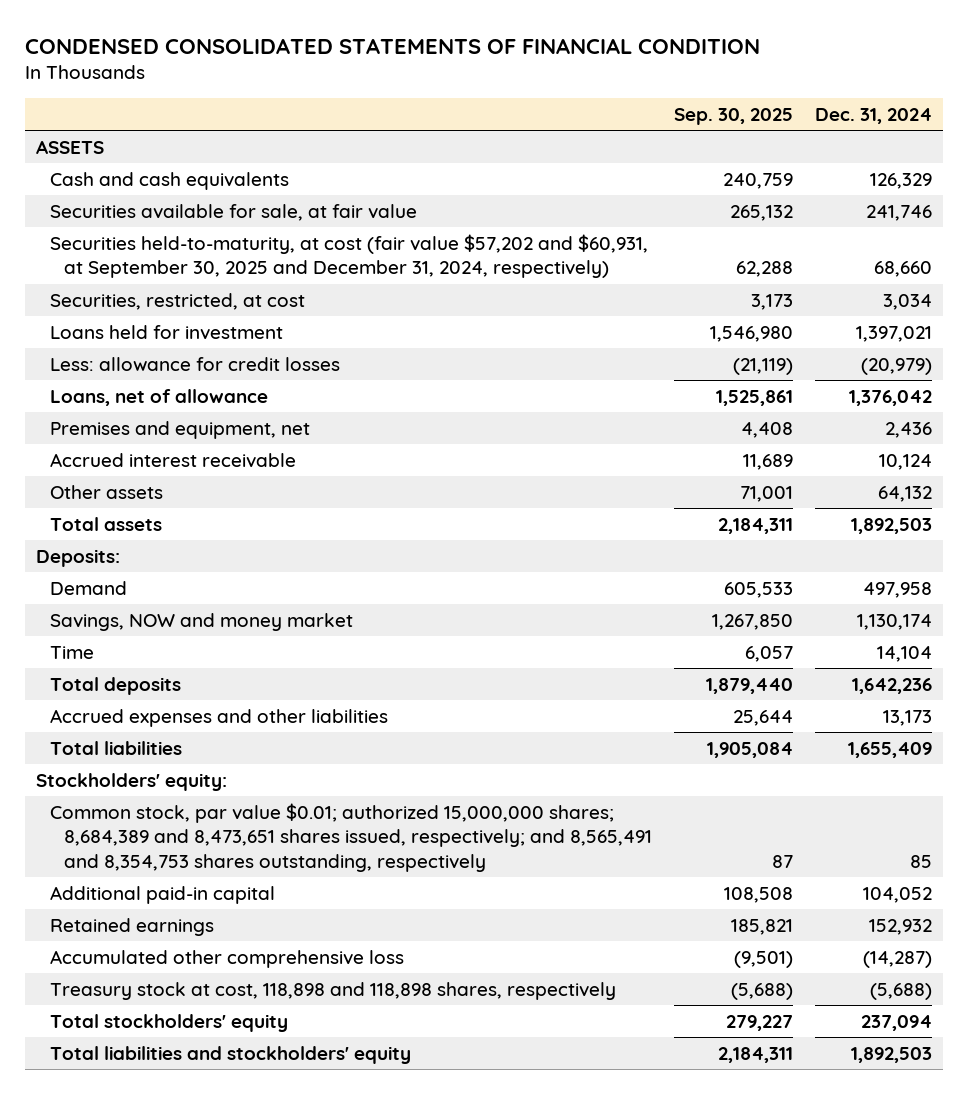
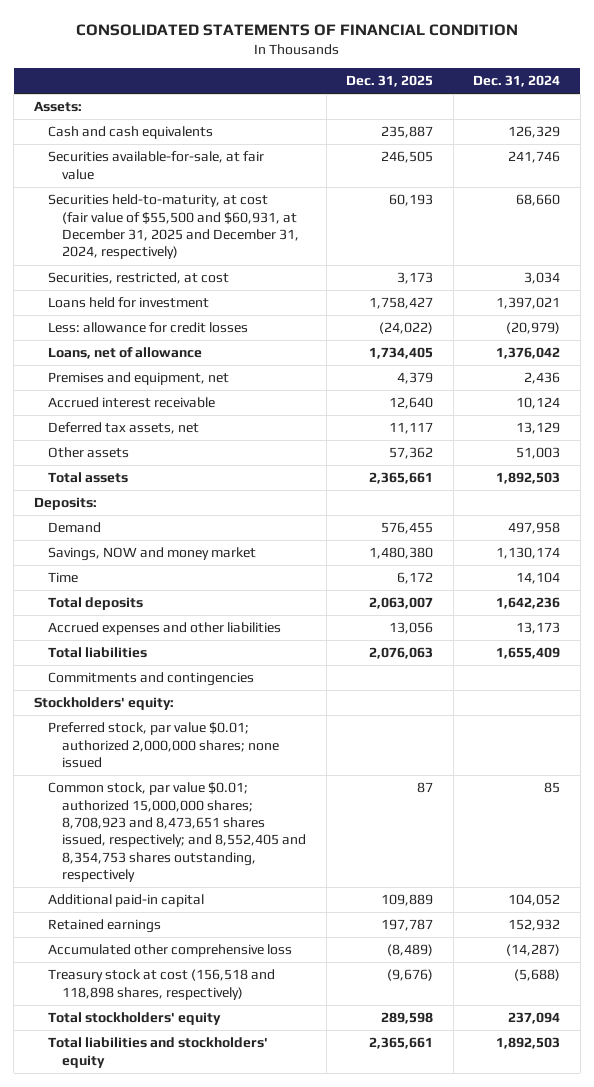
- CONDENSED CONSOLIDATED STATEMENTS OF FINANCIAL CONDITION
+ CONSOLIDATED STATEMENTS OF FINANCIAL CONDITION
- | Sep. 30, 2025 | Dec. 31, 2024
+ | Dec. 31, 2025 | Dec. 31, 2024
- ASSETS
+ Assets:
- Securities available for sale, at fair value | 265,132 | 241,746
- Securities held-to-maturity, at cost (fair value $57,202 and $60,931, at September 30, 2025 and December 31, 2024, respectively) | 62,288 | 68,660
+ Securities available-for-sale, at fair value | 246,505 | 241,746
+ Securities held-to-maturity, at cost (fair value of $55,500 and $60,931, at December 31, 2025 and December 31, 2024, respectively) | 60,193 | 68,660
- Other assets | 71,001 | 64,132
+ Deferred tax assets, net | 11,117 | 13,129
+ Other assets | 57,362 | 51,003
+ Commitments and contingencies
- Common stock, par value $0.01; authorized 15,000,000 shares; 8,684,389 and 8,473,651 shares issued, respectively; and 8,565,491 and 8,354,753 shares outstanding, respectively | 87 | 85
+ Preferred stock, par value $0.01; authorized 2,000,000 shares; none issued
+ Common stock, par value $0.01; authorized 15,000,000 shares; 8,708,923 and 8,473,651 shares issued, respectively; and 8,552,405 and 8,354,753 shares outstanding, respectively | 87 | 85
- Treasury stock at cost, 118,898 and 118,898 shares, respectively | (5,688) | (5,688)
+ Treasury stock at cost (156,518 and 118,898 shares, respectively) | (9,676) | (5,688)

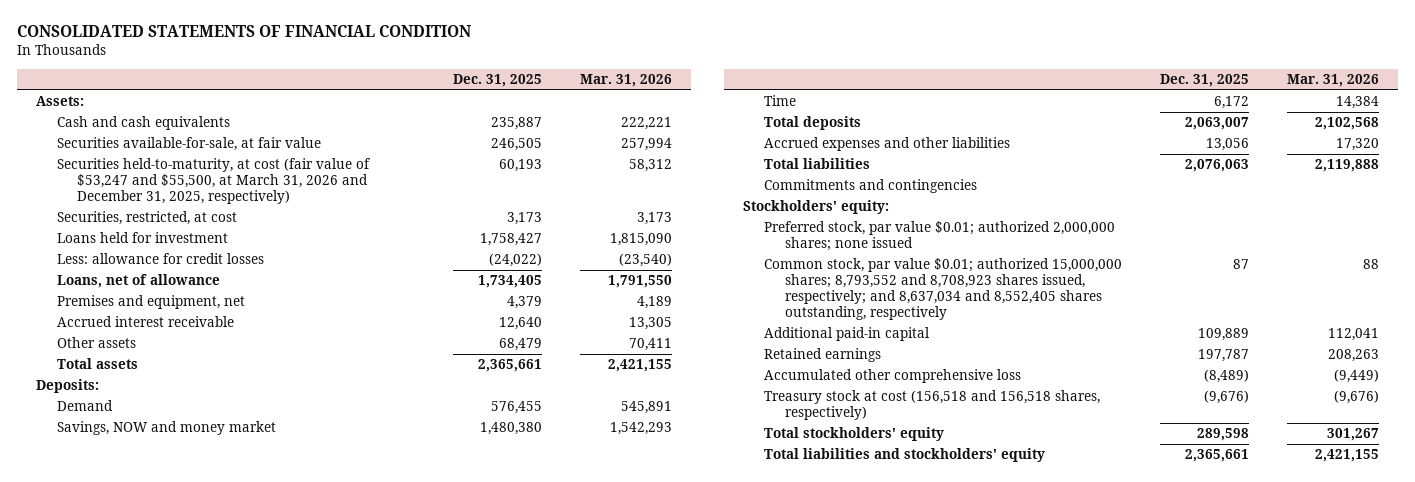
- | Dec. 31, 2025 | Dec. 31, 2024
+ | Dec. 31, 2025 | Mar. 31, 2026
- Securities held-to-maturity, at cost (fair value of $55,500 and $60,931, at December 31, 2025 and December 31, 2024, respectively) | 60,193 | 68,660
+ Securities held-to-maturity, at cost (fair value of $53,247 and $55,500, at March 31, 2026 and December 31, 2025, respectively) | 60,193 | 58,312
- Deferred tax assets, net | 11,117 | 13,129
- Other assets | 57,362 | 51,003
+ Other assets | 68,479 | 70,411
- Common stock, par value $0.01; authorized 15,000,000 shares; 8,708,923 and 8,473,651 shares issued, respectively; and 8,552,405 and 8,354,753 shares outstanding, respectively | 87 | 85
+ Common stock, par value $0.01; authorized 15,000,000 shares; 8,793,552 and 8,708,923 shares issued, respectively; and 8,637,034 and 8,552,405 shares outstanding, respectively | 87 | 88
- Treasury stock at cost (156,518 and 118,898 shares, respectively) | (9,676) | (5,688)
+ Treasury stock at cost (156,518 and 156,518 shares, respectively) | (9,676) | (9,676)

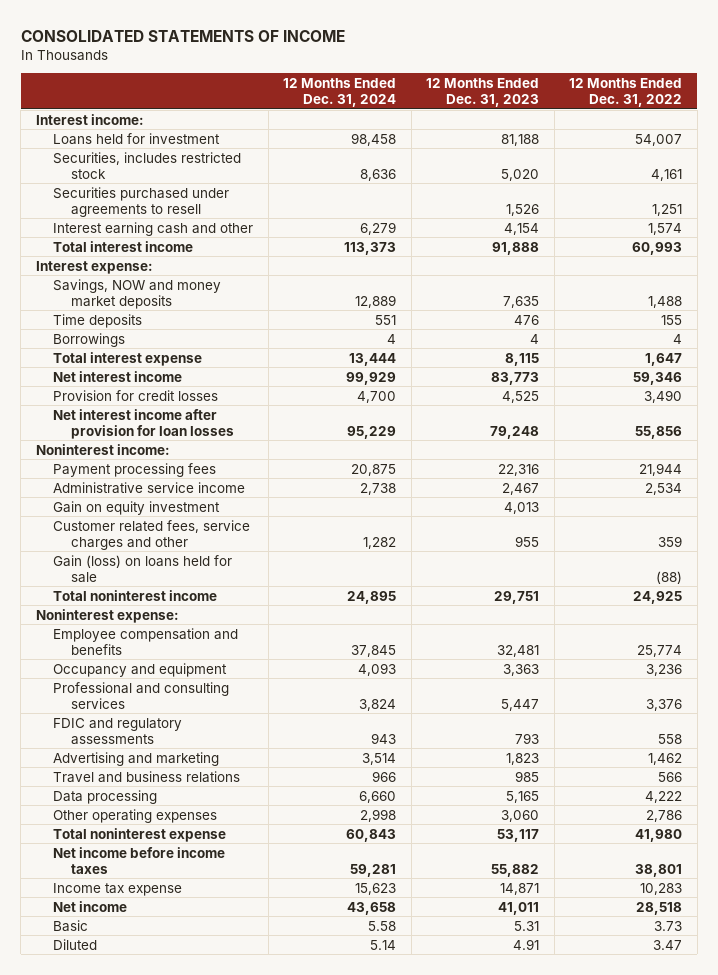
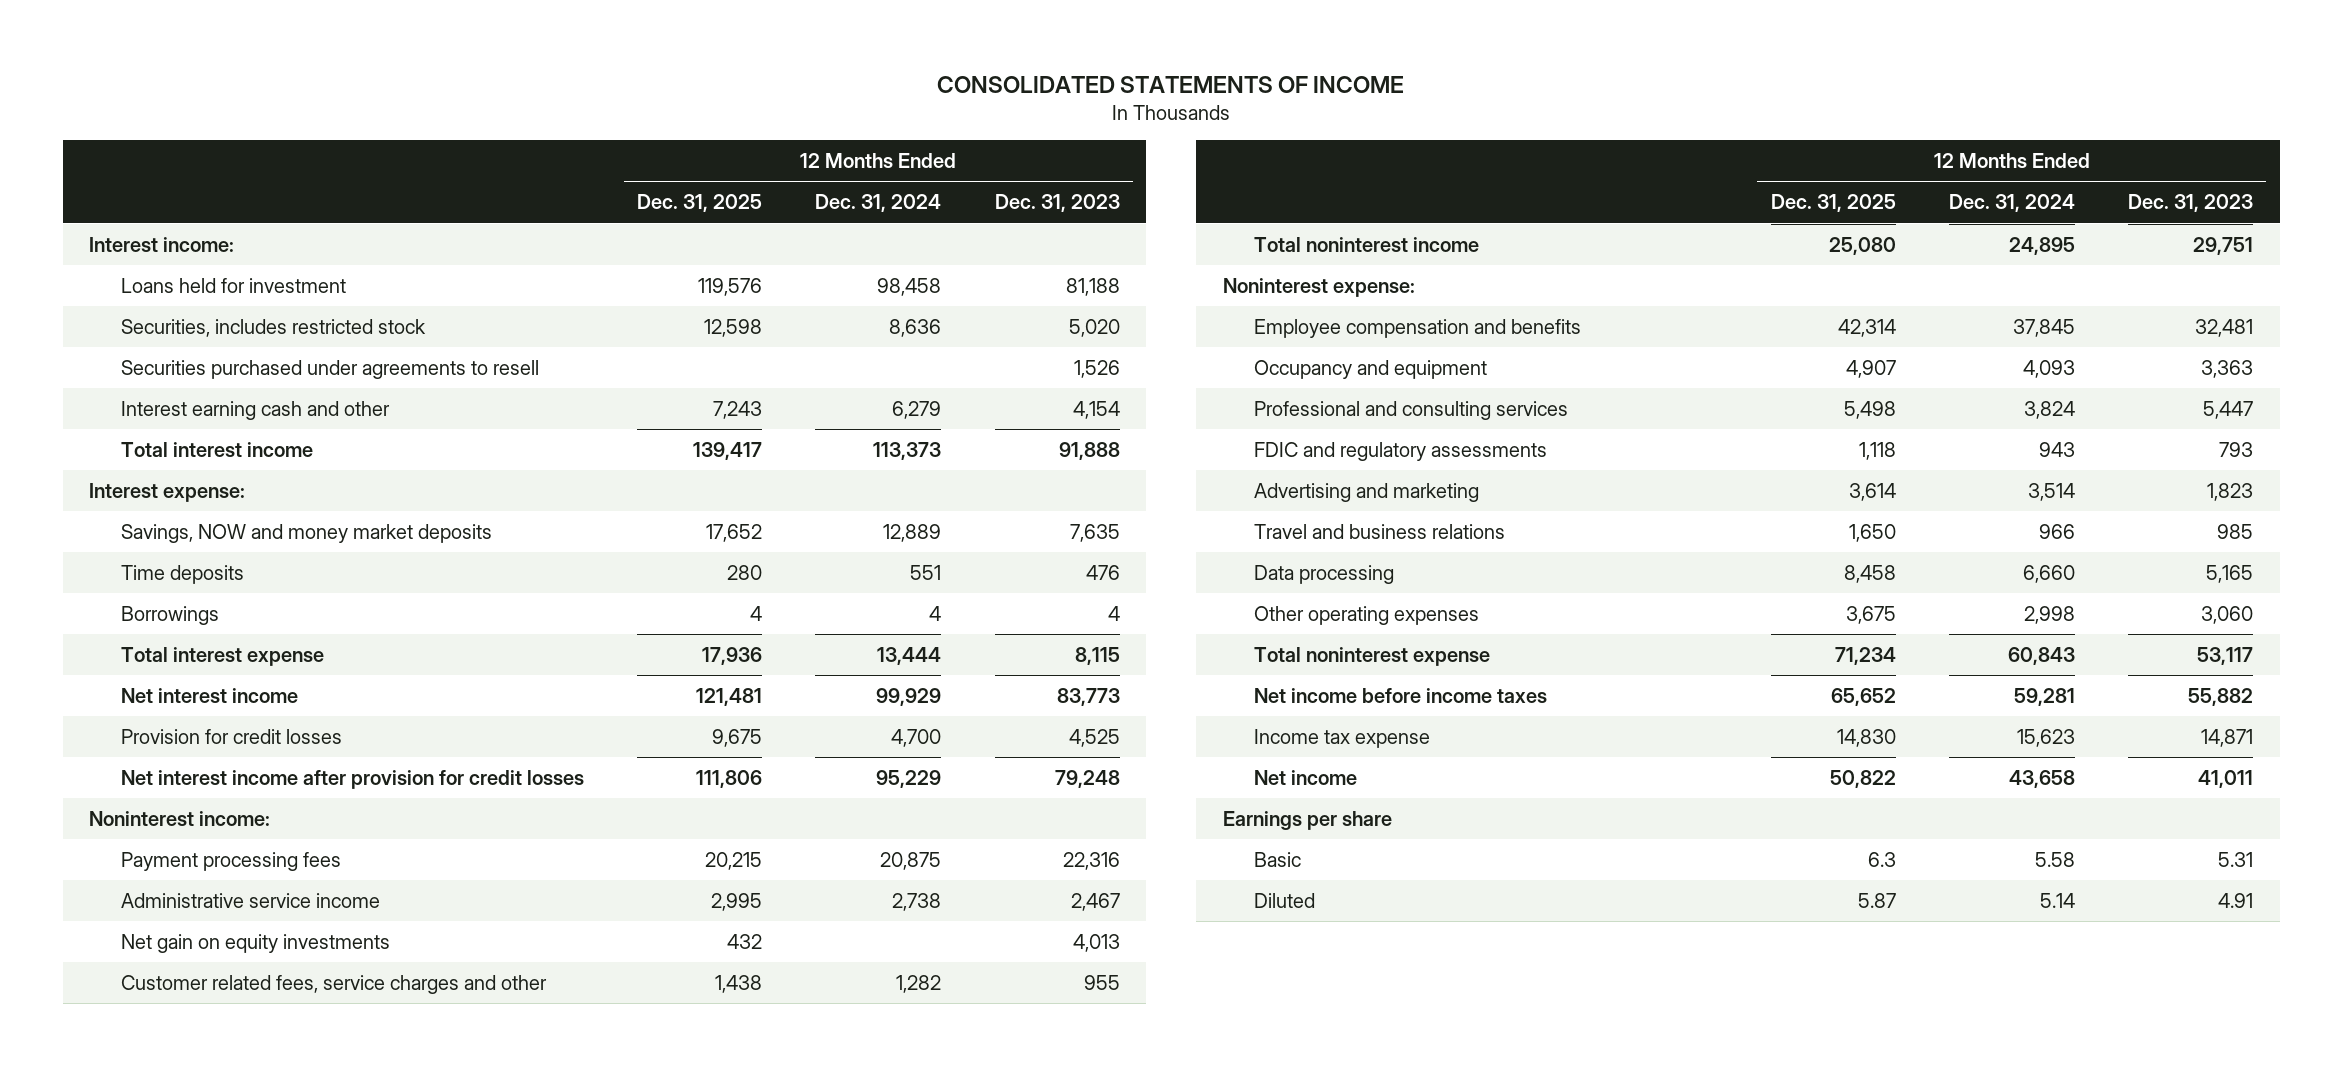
- | 12 Months Ended Dec. 31, 2024 | 12 Months Ended Dec. 31, 2023 | 12 Months Ended Dec. 31, 2022
+ | 12 Months Ended Dec. 31, 2025 | 12 Months Ended Dec. 31, 2024 | 12 Months Ended Dec. 31, 2023
- Net interest income after provision for loan losses | 95,229 | 79,248 | 55,856
+ Net interest income after provision for credit losses | 111,806 | 95,229 | 79,248
- Gain on equity investment | | 4,013 |
+ Net gain on equity investments | 432 | | 4,013
- Gain (loss) on loans held for sale | | | (88)
+ Earnings per share

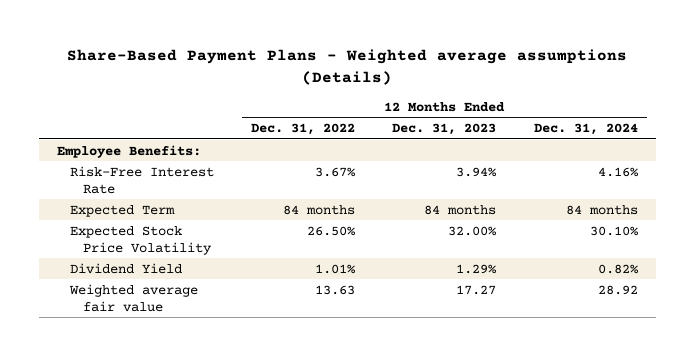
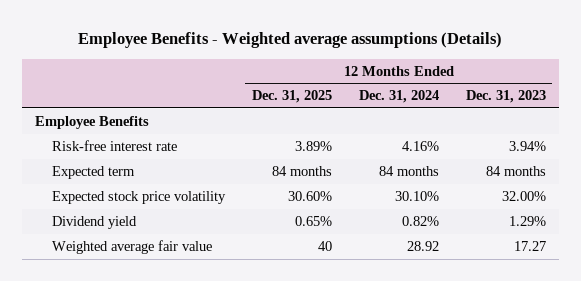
- Share-Based Payment Plans - Weighted average assumptions (Details)
+ Employee Benefits - Weighted average assumptions (Details)
- | 12 Months Ended Dec. 31, 2022 | 12 Months Ended Dec. 31, 2023 | 12 Months Ended Dec. 31, 2024
+ | 12 Months Ended Dec. 31, 2025 | 12 Months Ended Dec. 31, 2024 | 12 Months Ended Dec. 31, 2023
- Employee Benefits:
- Risk-Free Interest Rate | 3.67% | 3.94% | 4.16%
- Expected Term | 84 months | 84 months | 84 months
- Expected Stock Price Volatility | 26.50% | 32.00% | 30.10%
- Dividend Yield | 1.01% | 1.29% | 0.82%
+ Employee Benefits
+ Risk-free interest rate | 3.89% | 4.16% | 3.94%
+ Expected term | 84 months | 84 months | 84 months
+ Expected stock price volatility | 30.60% | 30.10% | 32.00%
+ Dividend yield | 0.65% | 0.82% | 1.29%

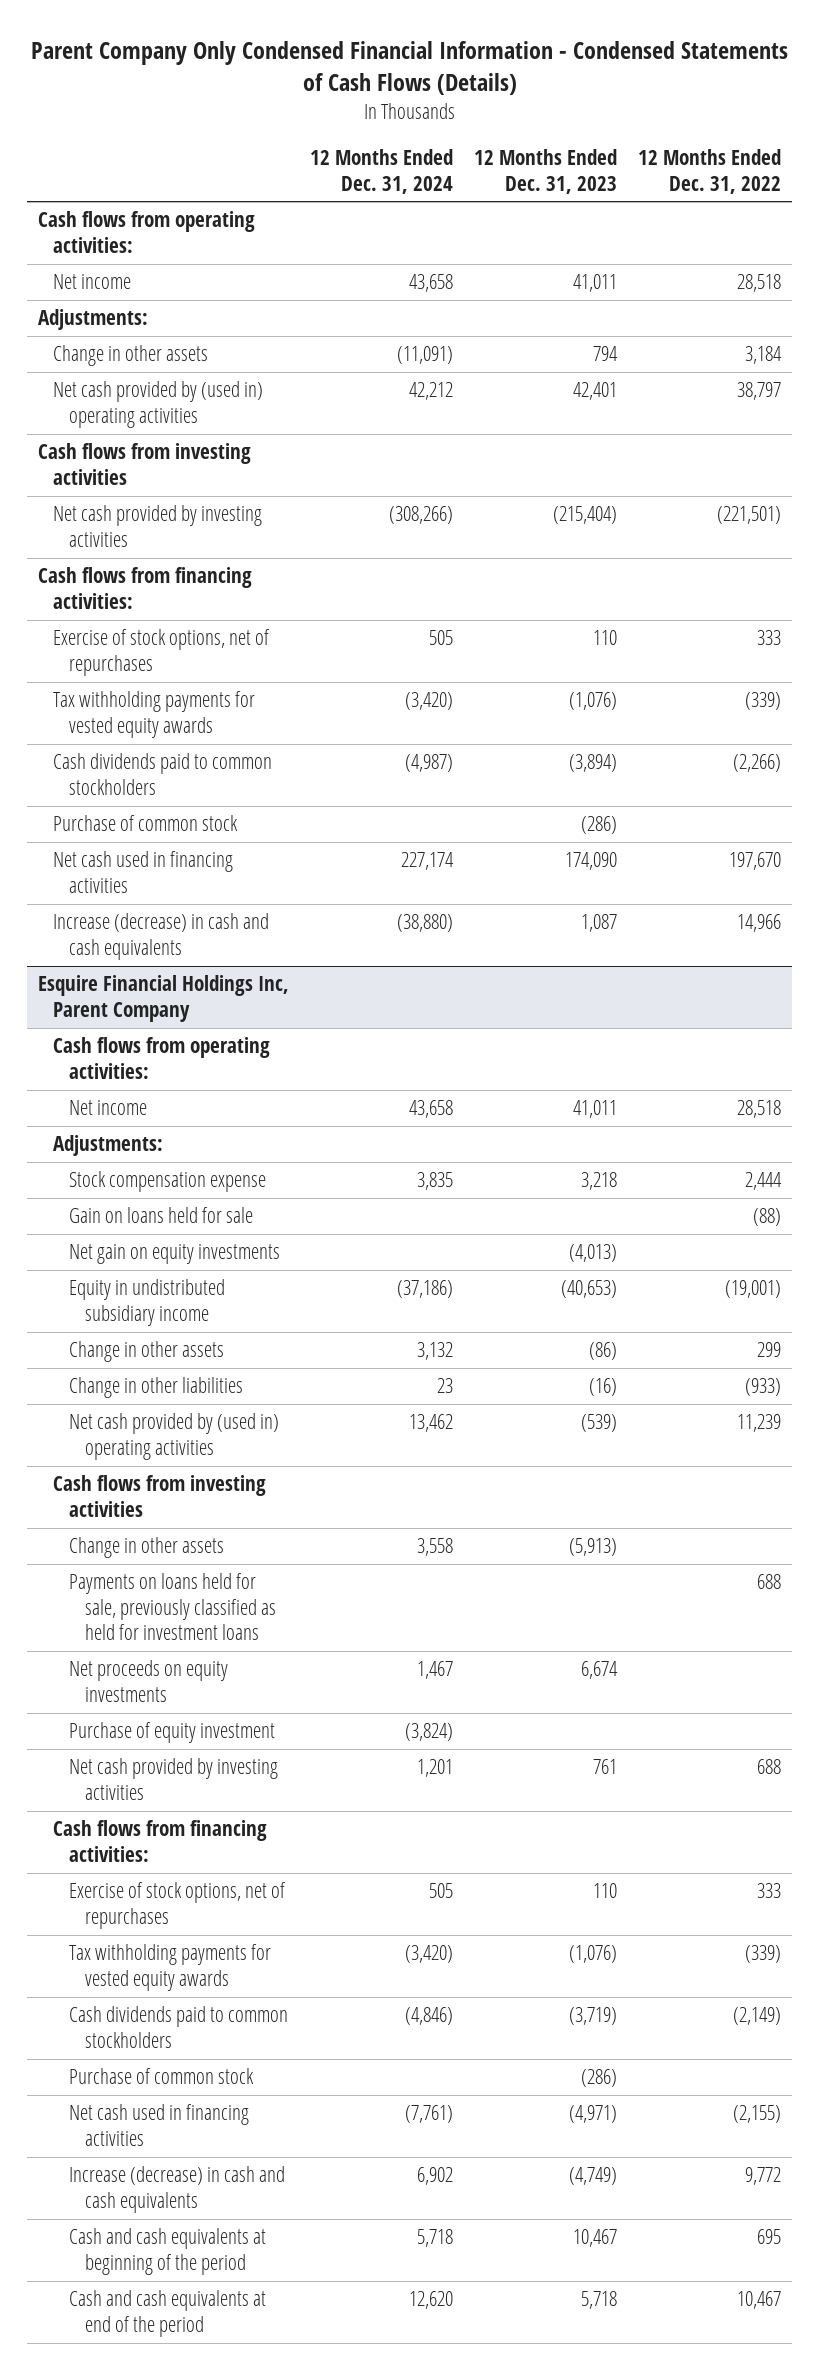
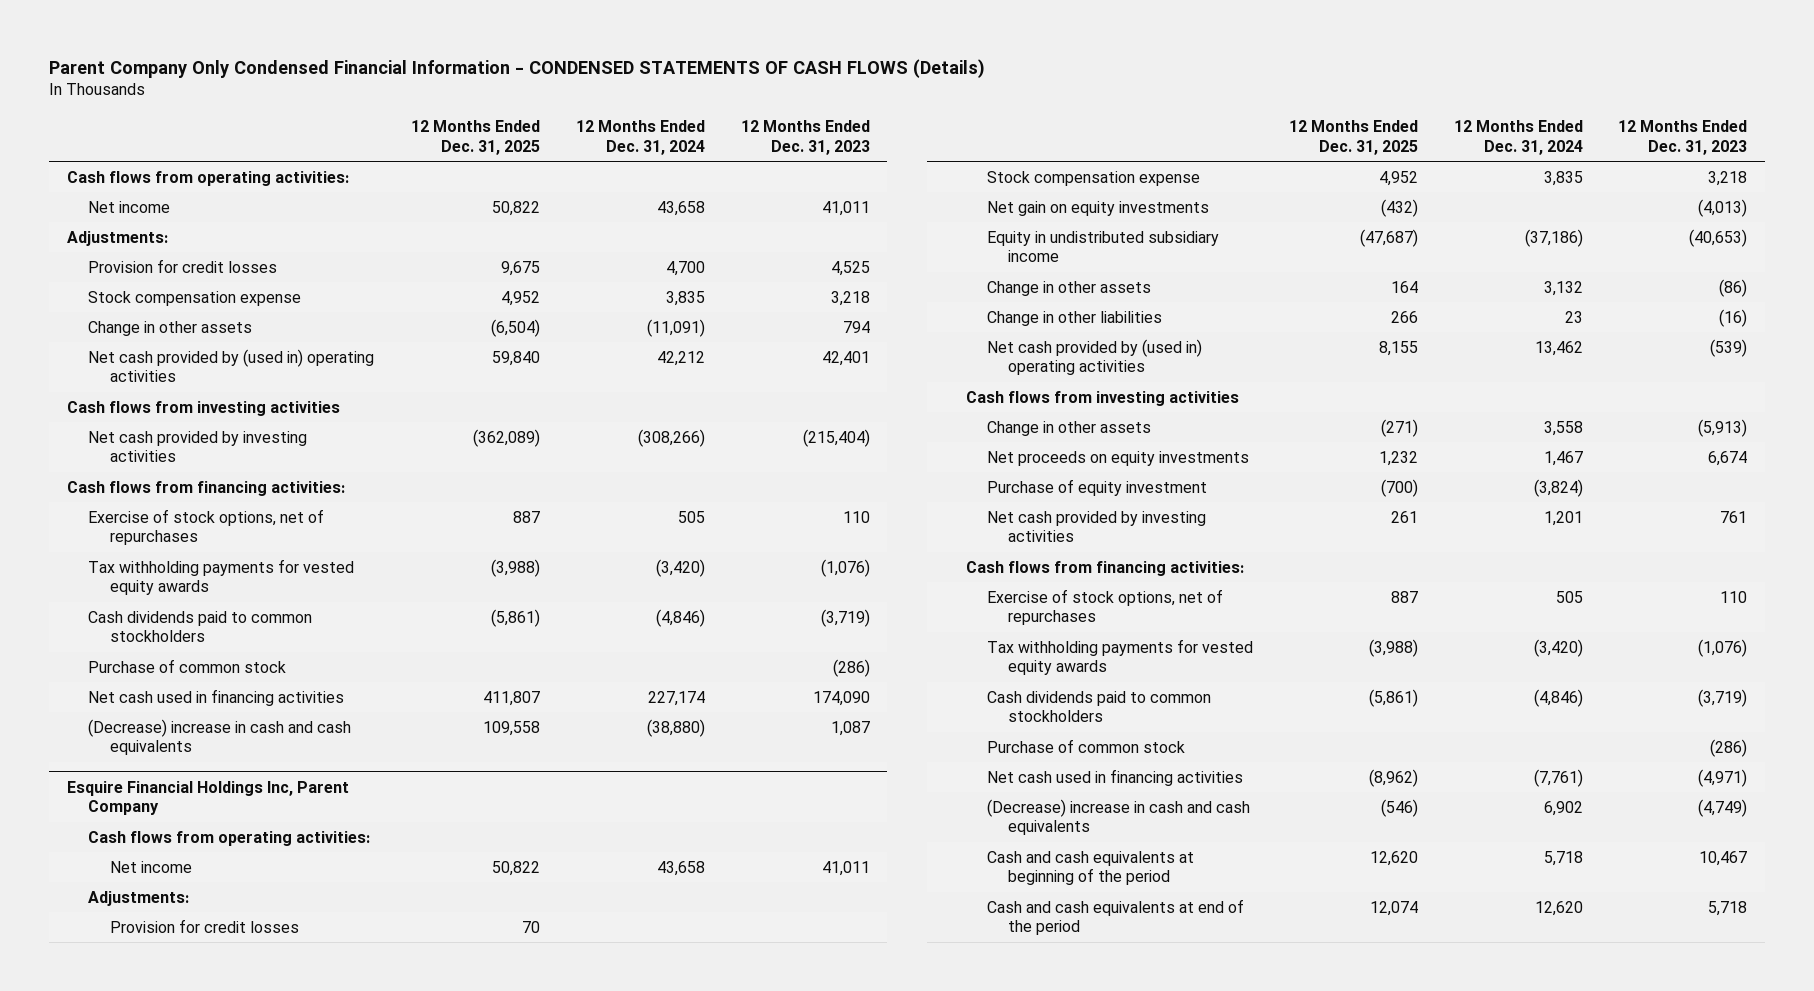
- Parent Company Only Condensed Financial Information - Condensed Statements of Cash Flows (Details)
+ Parent Company Only Condensed Financial Information - CONDENSED STATEMENTS OF CASH FLOWS (Details)
- | 12 Months Ended Dec. 31, 2024 | 12 Months Ended Dec. 31, 2023 | 12 Months Ended Dec. 31, 2022
+ | 12 Months Ended Dec. 31, 2025 | 12 Months Ended Dec. 31, 2024 | 12 Months Ended Dec. 31, 2023
+ Provision for credit losses | 9,675 | 4,700 | 4,525
+ Stock compensation expense | 4,952 | 3,835 | 3,218
- Cash dividends paid to common stockholders | (4,987) | (3,894) | (2,266)
+ Cash dividends paid to common stockholders | (5,861) | (4,846) | (3,719)
- Increase (decrease) in cash and cash equivalents | (38,880) | 1,087 | 14,966
+ (Decrease) increase in cash and cash equivalents | 109,558 | (38,880) | 1,087
@ Esquire Financial Holdings Inc, Parent Company
+ Provision for credit losses | 70 | |
- Gain on loans held for sale | | | (88)
- Payments on loans held for sale, previously classified as held for investment loans | | | 688
- Increase (decrease) in cash and cash equivalents | 6,902 | (4,749) | 9,772
+ (Decrease) increase in cash and cash equivalents | (546) | 6,902 | (4,749)

